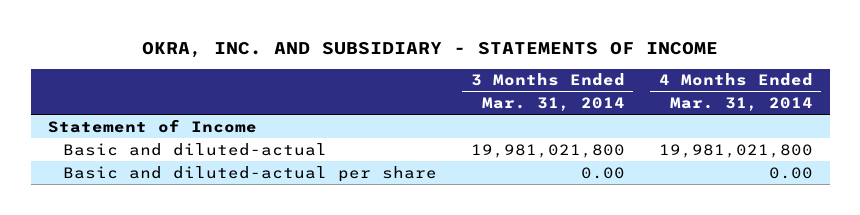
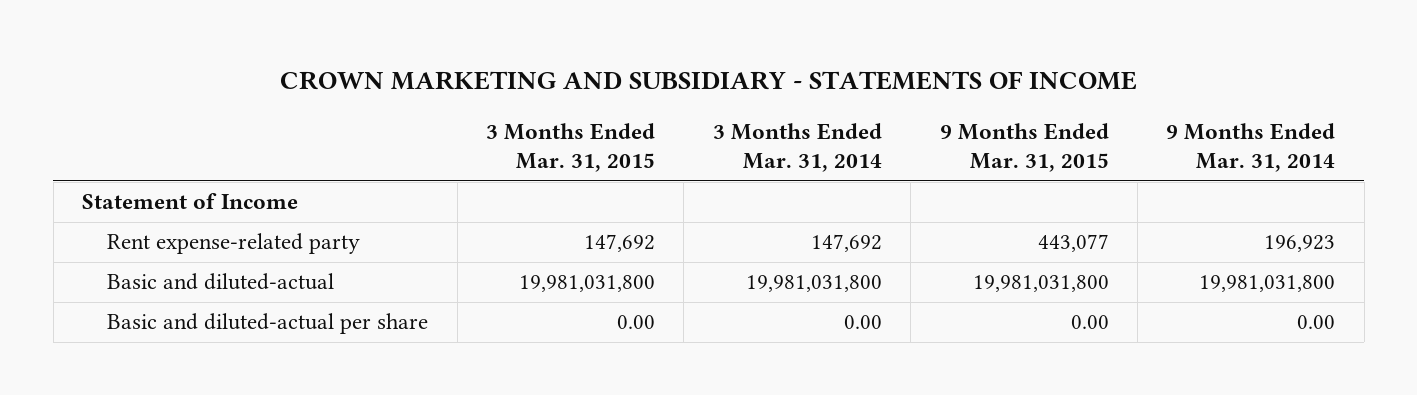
- OKRA, INC. AND SUBSIDIARY - STATEMENTS OF INCOME
+ CROWN MARKETING AND SUBSIDIARY - STATEMENTS OF INCOME
- | 3 Months Ended Mar. 31, 2014 | 4 Months Ended Mar. 31, 2014
+ | 3 Months Ended Mar. 31, 2015 | 3 Months Ended Mar. 31, 2014 | 9 Months Ended Mar. 31, 2015 | 9 Months Ended Mar. 31, 2014
- Basic and diluted-actual | 19,981,021,800 | 19,981,021,800
+ Rent expense-related party | 147,692 | 147,692 | 443,077 | 196,923
+ Basic and diluted-actual | 19,981,031,800 | 19,981,031,800 | 19,981,031,800 | 19,981,031,800

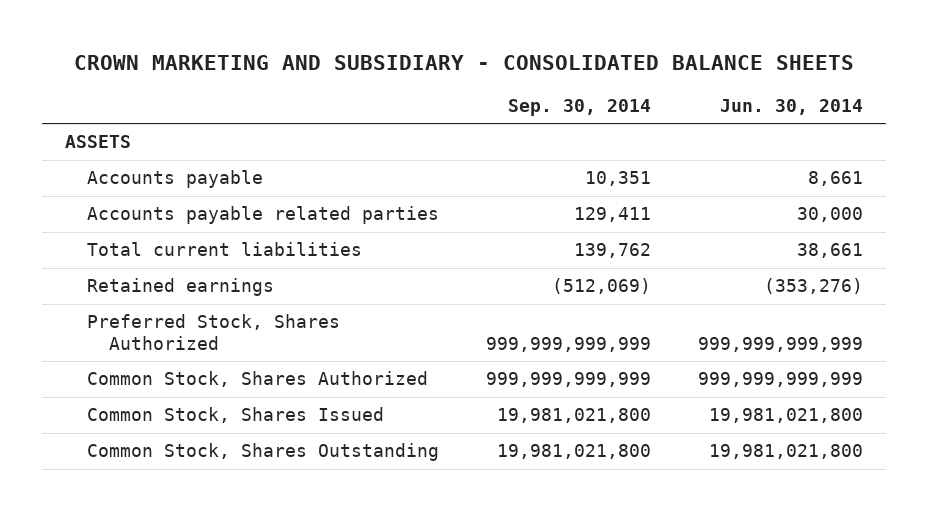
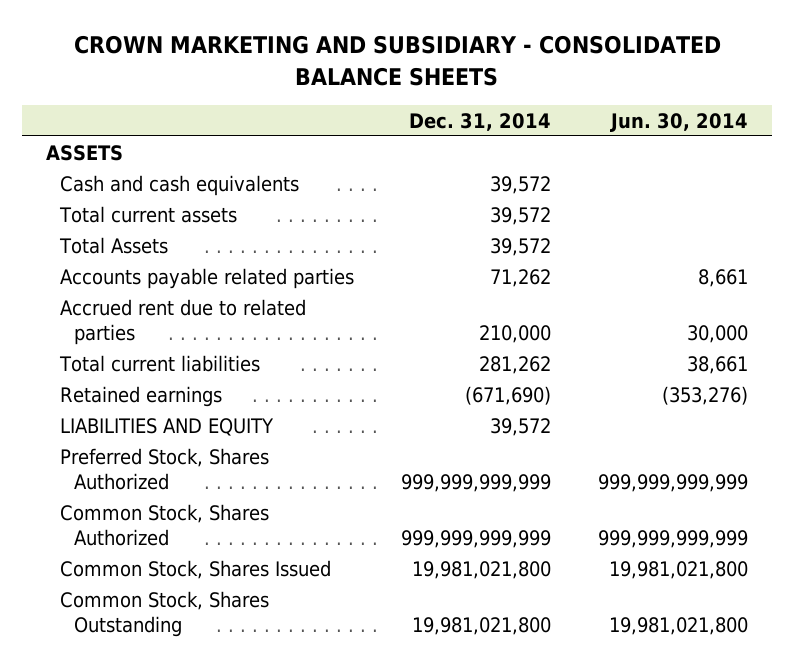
- | Sep. 30, 2014 | Jun. 30, 2014
+ | Dec. 31, 2014 | Jun. 30, 2014
- Accounts payable | 10,351 | 8,661
- Accounts payable related parties | 129,411 | 30,000
+ Cash and cash equivalents | 39,572 |
+ Total current assets | 39,572 |
+ Total Assets | 39,572 |
+ Accounts payable related parties | 71,262 | 8,661
+ Accrued rent due to related parties | 210,000 | 30,000
+ LIABILITIES AND EQUITY | 39,572 |

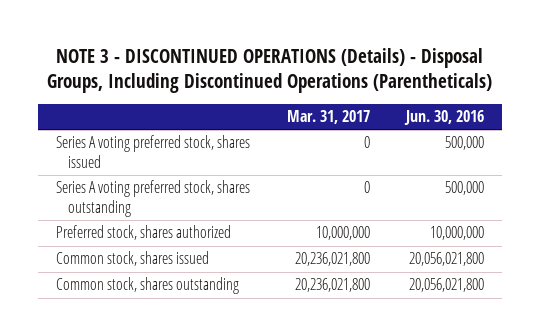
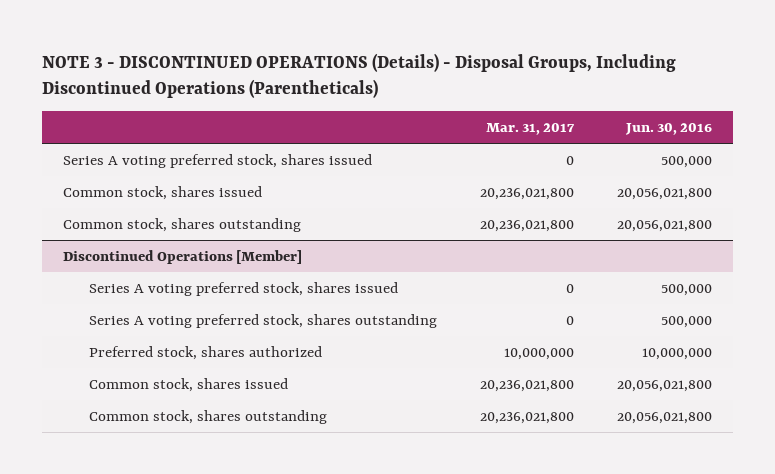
+ Common stock, shares issued | 20,236,021,800 | 20,056,021,800
+ Common stock, shares outstanding | 20,236,021,800 | 20,056,021,800
+ Discontinued Operations [Member]
+ Series A voting preferred stock, shares issued | 0 | 500,000

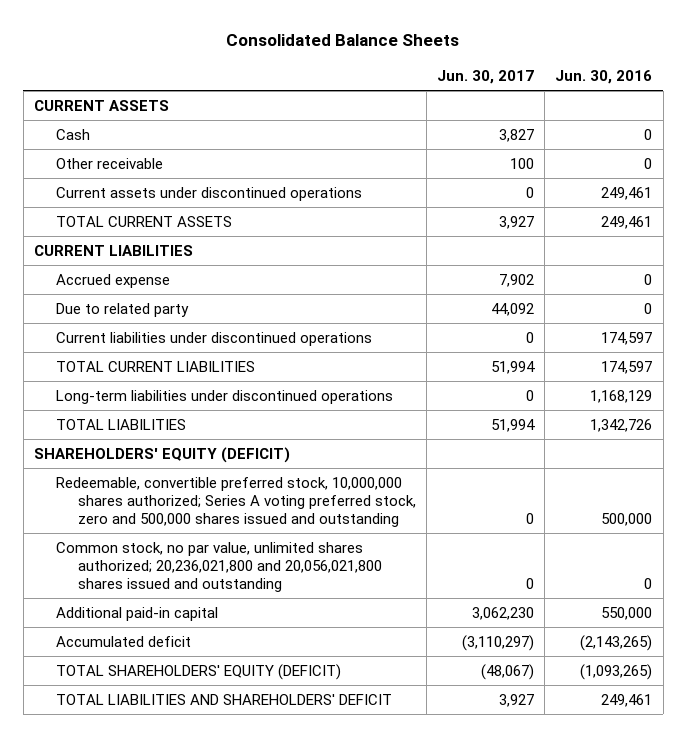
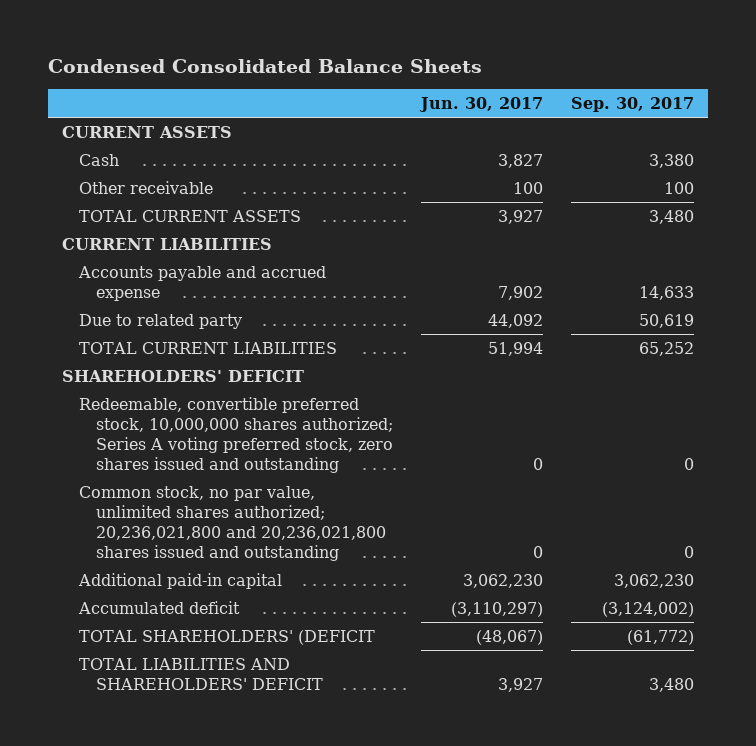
- Consolidated Balance Sheets
+ Condensed Consolidated Balance Sheets
- | Jun. 30, 2017 | Jun. 30, 2016
+ | Jun. 30, 2017 | Sep. 30, 2017
- Current assets under discontinued operations | 0 | 249,461
- Accrued expense | 7,902 | 0
+ Accounts payable and accrued expense | 7,902 | 14,633
- Current liabilities under discontinued operations | 0 | 174,597
- Long-term liabilities under discontinued operations | 0 | 1,168,129
- TOTAL LIABILITIES | 51,994 | 1,342,726
- SHAREHOLDERS' EQUITY (DEFICIT)
- Redeemable, convertible preferred stock, 10,000,000 shares authorized; Series A voting preferred stock, zero and 500,000 shares issued and outstanding | 0 | 500,000
- Common stock, no par value, unlimited shares authorized; 20,236,021,800 and 20,056,021,800 shares issued and outstanding | 0 | 0
+ SHAREHOLDERS' DEFICIT
+ Redeemable, convertible preferred stock, 10,000,000 shares authorized; Series A voting preferred stock, zero shares issued and outstanding | 0 | 0
+ Common stock, no par value, unlimited shares authorized; 20,236,021,800 and 20,236,021,800 shares issued and outstanding | 0 | 0
- TOTAL SHAREHOLDERS' EQUITY (DEFICIT) | (48,067) | (1,093,265)
+ TOTAL SHAREHOLDERS' (DEFICIT | (48,067) | (61,772)

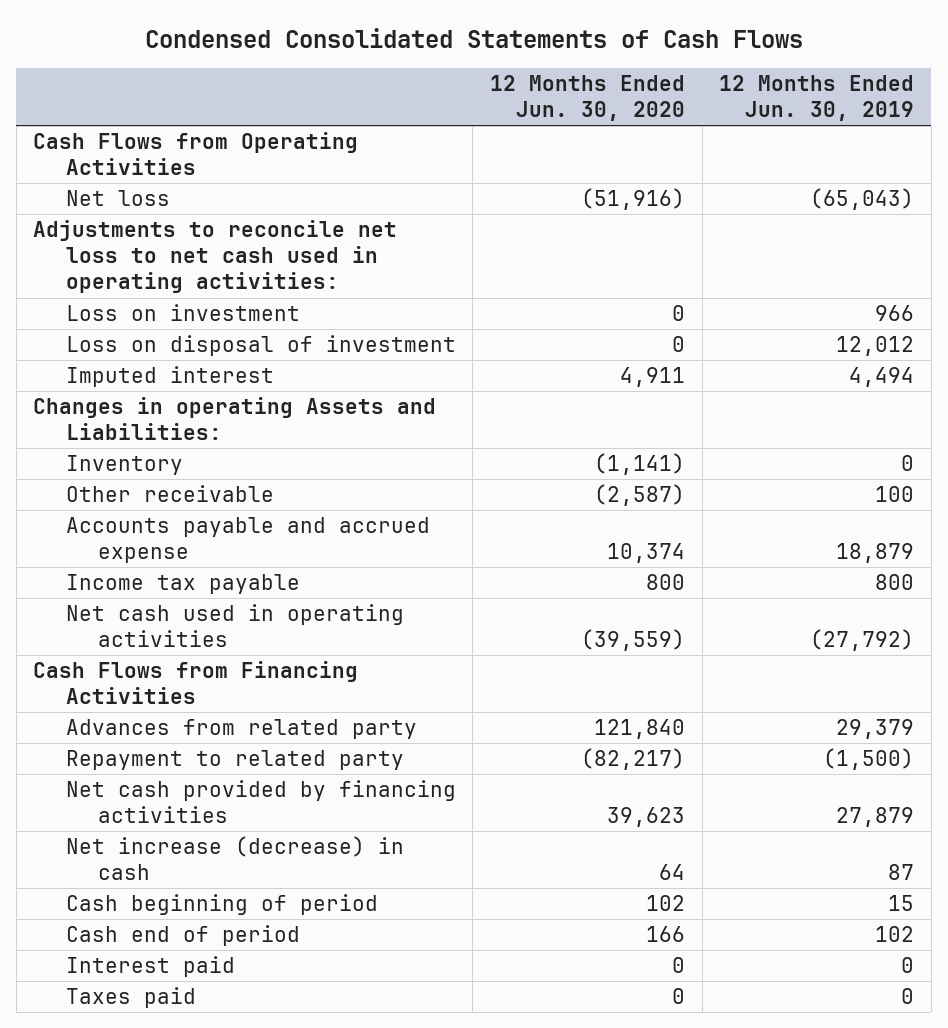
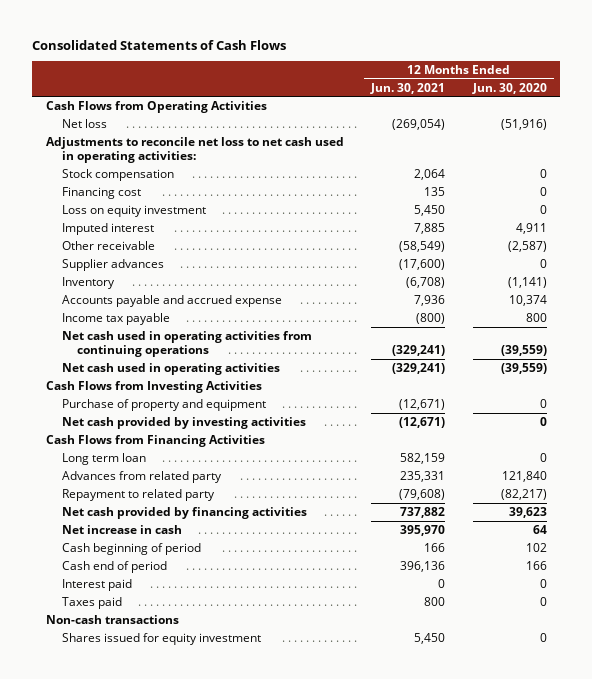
- Condensed Consolidated Statements of Cash Flows
+ Consolidated Statements of Cash Flows
- | 12 Months Ended Jun. 30, 2020 | 12 Months Ended Jun. 30, 2019
+ | 12 Months Ended Jun. 30, 2021 | 12 Months Ended Jun. 30, 2020
- Loss on investment | 0 | 966
- Loss on disposal of investment | 0 | 12,012
+ Stock compensation | 2,064 | 0
+ Financing cost | 135 | 0
+ Loss on equity investment | 5,450 | 0
- Changes in operating Assets and Liabilities:
+ Supplier advances | (17,600) | 0
moved down: Inventory | (6,708) | (1,141)
+ Net cash used in operating activities from continuing operations | (329,241) | (39,559)
+ Cash Flows from Investing Activities
+ Purchase of property and equipment | (12,671) | 0
+ Net cash provided by investing activities | (12,671) | 0
+ Long term loan | 582,159 | 0
- Net increase (decrease) in cash | 64 | 87
+ Net increase in cash | 395,970 | 64
+ Non-cash transactions
+ Shares issued for equity investment | 5,450 | 0

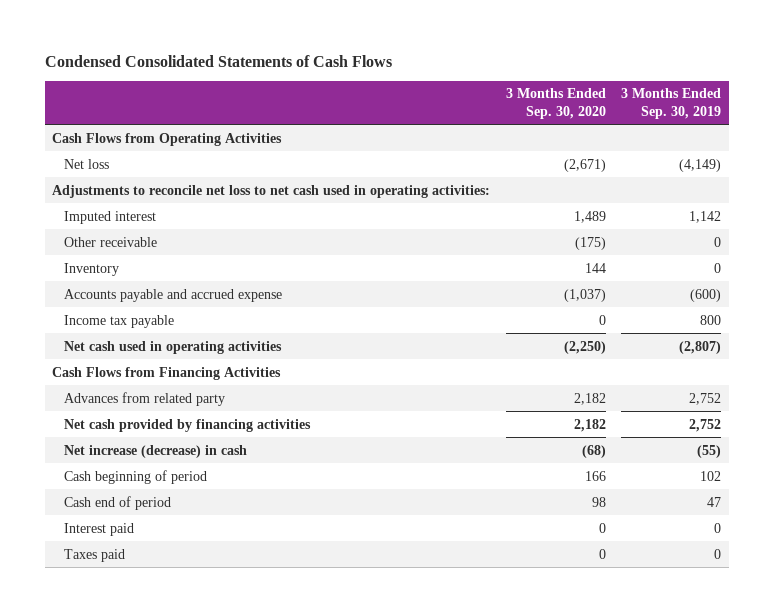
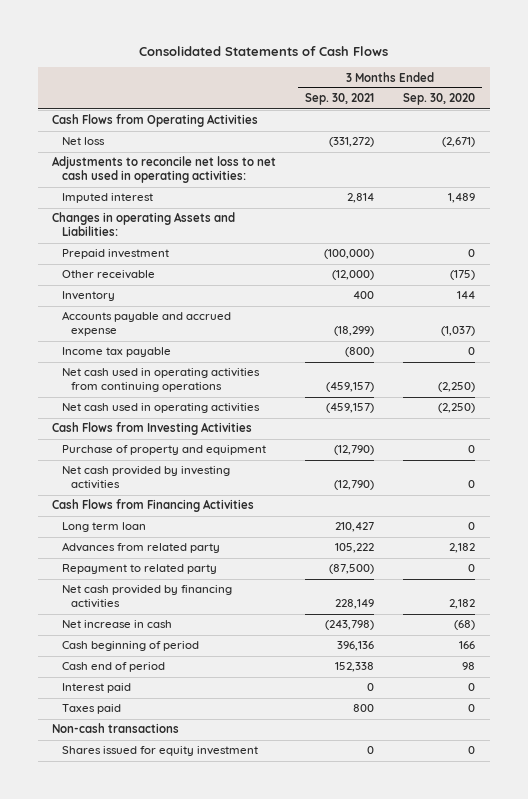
- Condensed Consolidated Statements of Cash Flows
+ Consolidated Statements of Cash Flows
- | 3 Months Ended Sep. 30, 2020 | 3 Months Ended Sep. 30, 2019
+ | 3 Months Ended Sep. 30, 2021 | 3 Months Ended Sep. 30, 2020
+ Changes in operating Assets and Liabilities:
+ Prepaid investment | (100,000) | 0
+ Net cash used in operating activities from continuing operations | (459,157) | (2,250)
+ Cash Flows from Investing Activities
+ Purchase of property and equipment | (12,790) | 0
+ Net cash provided by investing activities | (12,790) | 0
+ Long term loan | 210,427 | 0
+ Repayment to related party | (87,500) | 0
- Net increase (decrease) in cash | (68) | (55)
+ Net increase in cash | (243,798) | (68)
+ Non-cash transactions
+ Shares issued for equity investment | 0 | 0

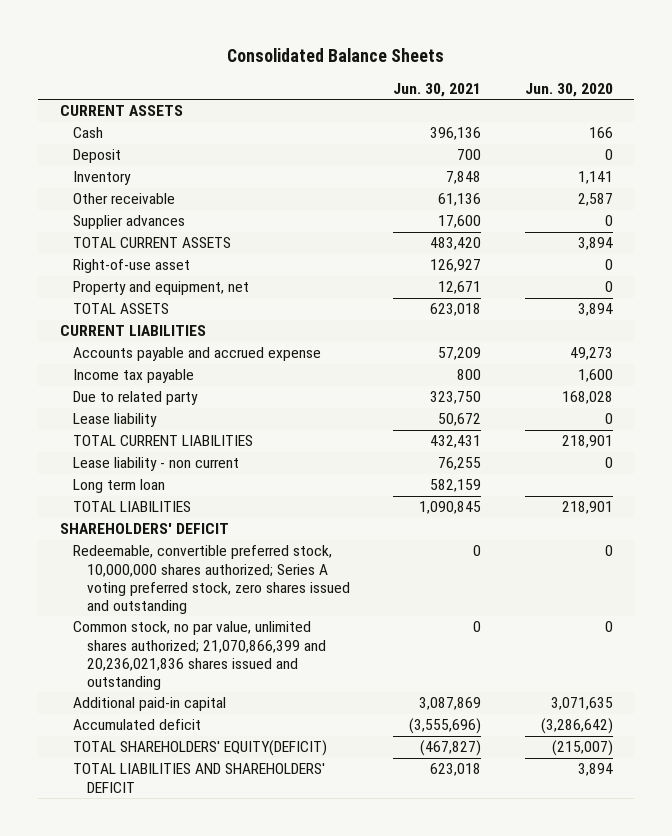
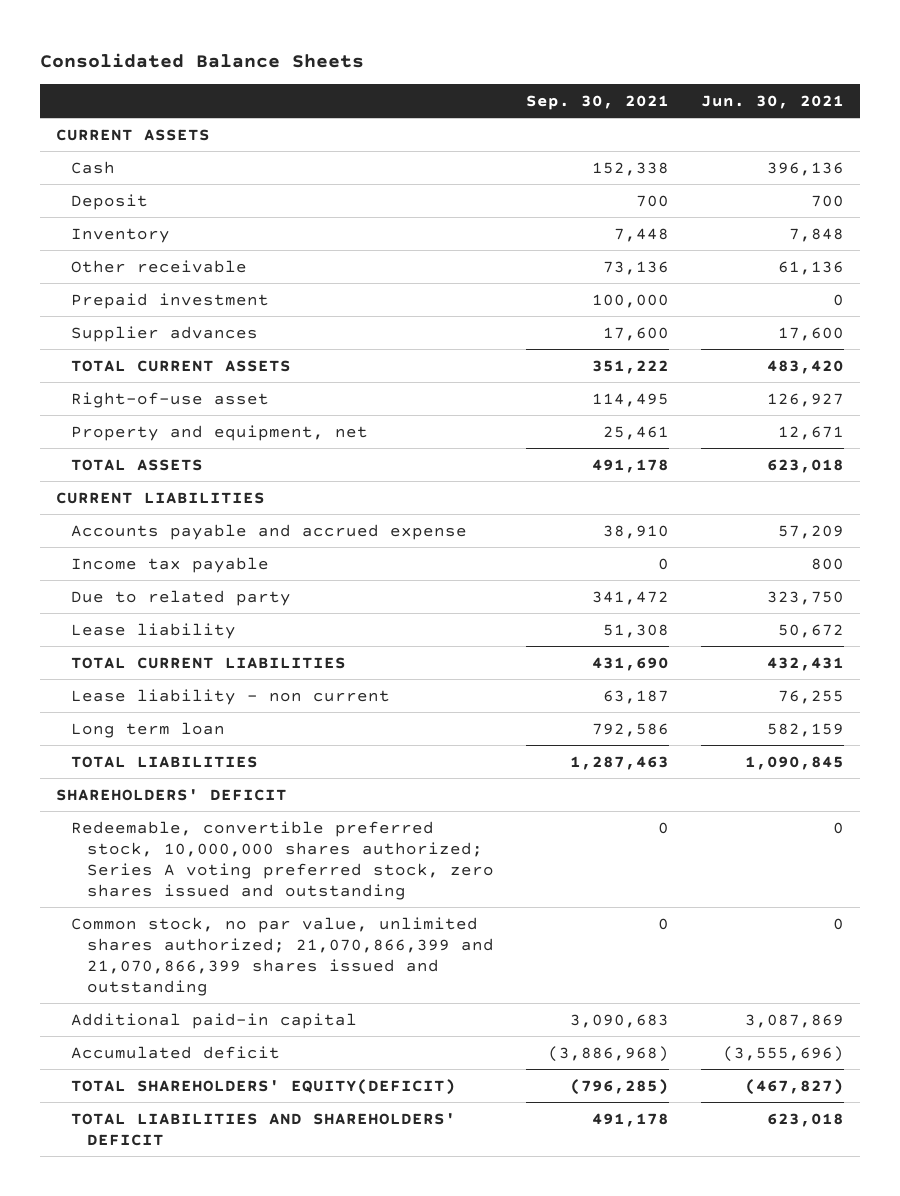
- | Jun. 30, 2021 | Jun. 30, 2020
+ | Sep. 30, 2021 | Jun. 30, 2021
+ Prepaid investment | 100,000 | 0
- Common stock, no par value, unlimited shares authorized; 21,070,866,399 and 20,236,021,836 shares issued and outstanding | 0 | 0
+ Common stock, no par value, unlimited shares authorized; 21,070,866,399 and 21,070,866,399 shares issued and outstanding | 0 | 0

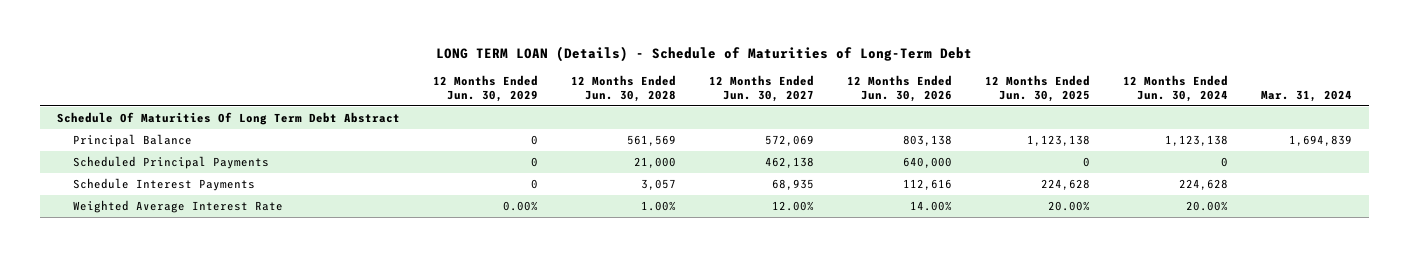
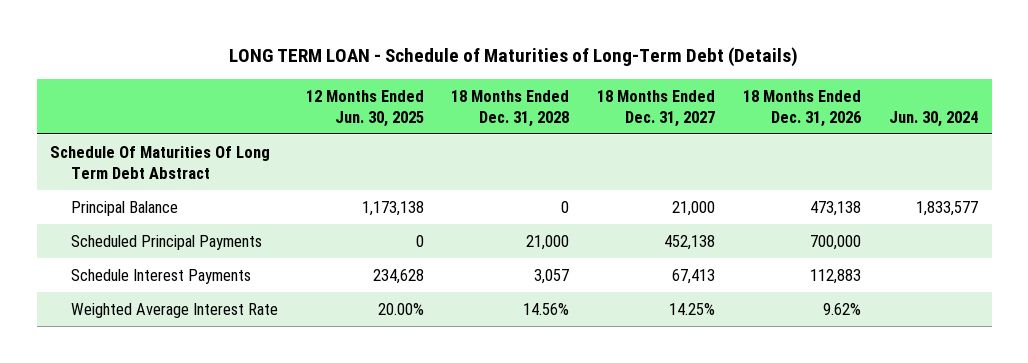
- LONG TERM LOAN (Details) - Schedule of Maturities of Long-Term Debt
+ LONG TERM LOAN - Schedule of Maturities of Long-Term Debt (Details)
- | 12 Months Ended Jun. 30, 2029 | 12 Months Ended Jun. 30, 2028 | 12 Months Ended Jun. 30, 2027 | 12 Months Ended Jun. 30, 2026 | 12 Months Ended Jun. 30, 2025 | 12 Months Ended Jun. 30, 2024 | Mar. 31, 2024
+ | 12 Months Ended Jun. 30, 2025 | 18 Months Ended Dec. 31, 2028 | 18 Months Ended Dec. 31, 2027 | 18 Months Ended Dec. 31, 2026 | Jun. 30, 2024
- Principal Balance | 0 | 561,569 | 572,069 | 803,138 | 1,123,138 | 1,123,138 | 1,694,839
+ Principal Balance | 1,173,138 | 0 | 21,000 | 473,138 | 1,833,577
- Schedule Interest Payments | 0 | 3,057 | 68,935 | 112,616 | 224,628 | 224,628 |
+ Schedule Interest Payments | 234,628 | 3,057 | 67,413 | 112,883 |

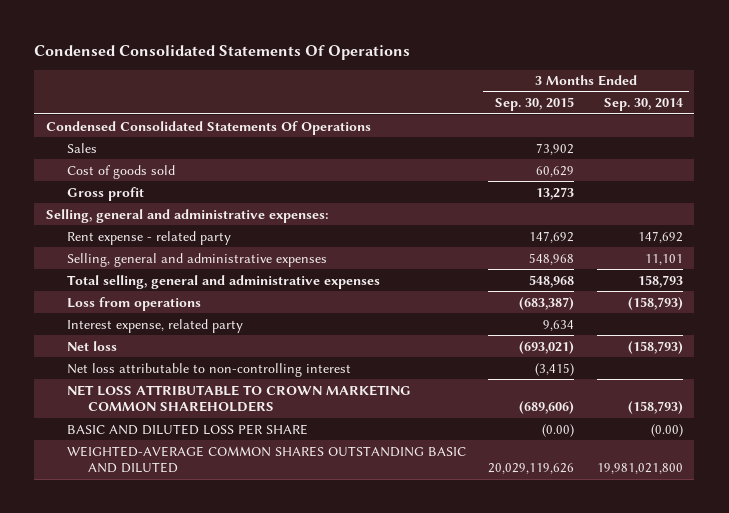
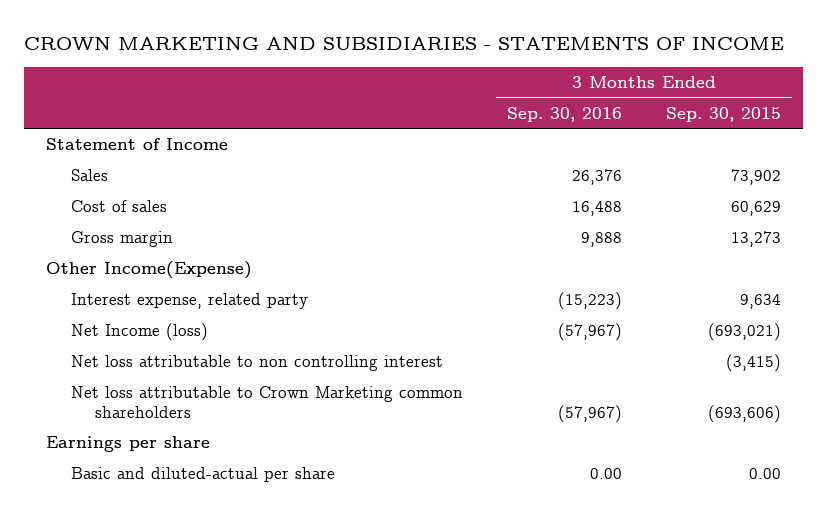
- Condensed Consolidated Statements Of Operations
+ CROWN MARKETING AND SUBSIDIARIES - STATEMENTS OF INCOME
- | 3 Months Ended Sep. 30, 2015 | 3 Months Ended Sep. 30, 2014
+ | 3 Months Ended Sep. 30, 2016 | 3 Months Ended Sep. 30, 2015
- Condensed Consolidated Statements Of Operations
+ Statement of Income
- Cost of goods sold | 60,629 |
- Gross profit | 13,273 |
- Selling, general and administrative expenses:
- Rent expense - related party | 147,692 | 147,692
- Selling, general and administrative expenses | 548,968 | 11,101
- Total selling, general and administrative expenses | 548,968 | 158,793
- Loss from operations | (683,387) | (158,793)
+ Cost of sales | 16,488 | 60,629
+ Gross margin | 9,888 | 13,273
+ Other Income(Expense)
- Net loss | (693,021) | (158,793)
- Net loss attributable to non-controlling interest | (3,415) |
- NET LOSS ATTRIBUTABLE TO CROWN MARKETING COMMON SHAREHOLDERS | (689,606) | (158,793)
- BASIC AND DILUTED LOSS PER SHARE | (0.00) | (0.00)
- WEIGHTED-AVERAGE COMMON SHARES OUTSTANDING BASIC AND DILUTED | 20,029,119,626 | 19,981,021,800
+ Net Income (loss) | (57,967) | (693,021)
+ Net loss attributable to non controlling interest | | (3,415)
+ Net loss attributable to Crown Marketing common shareholders | (57,967) | (693,606)
+ Earnings per share
+ Basic and diluted-actual per share | 0.00 | 0.00

